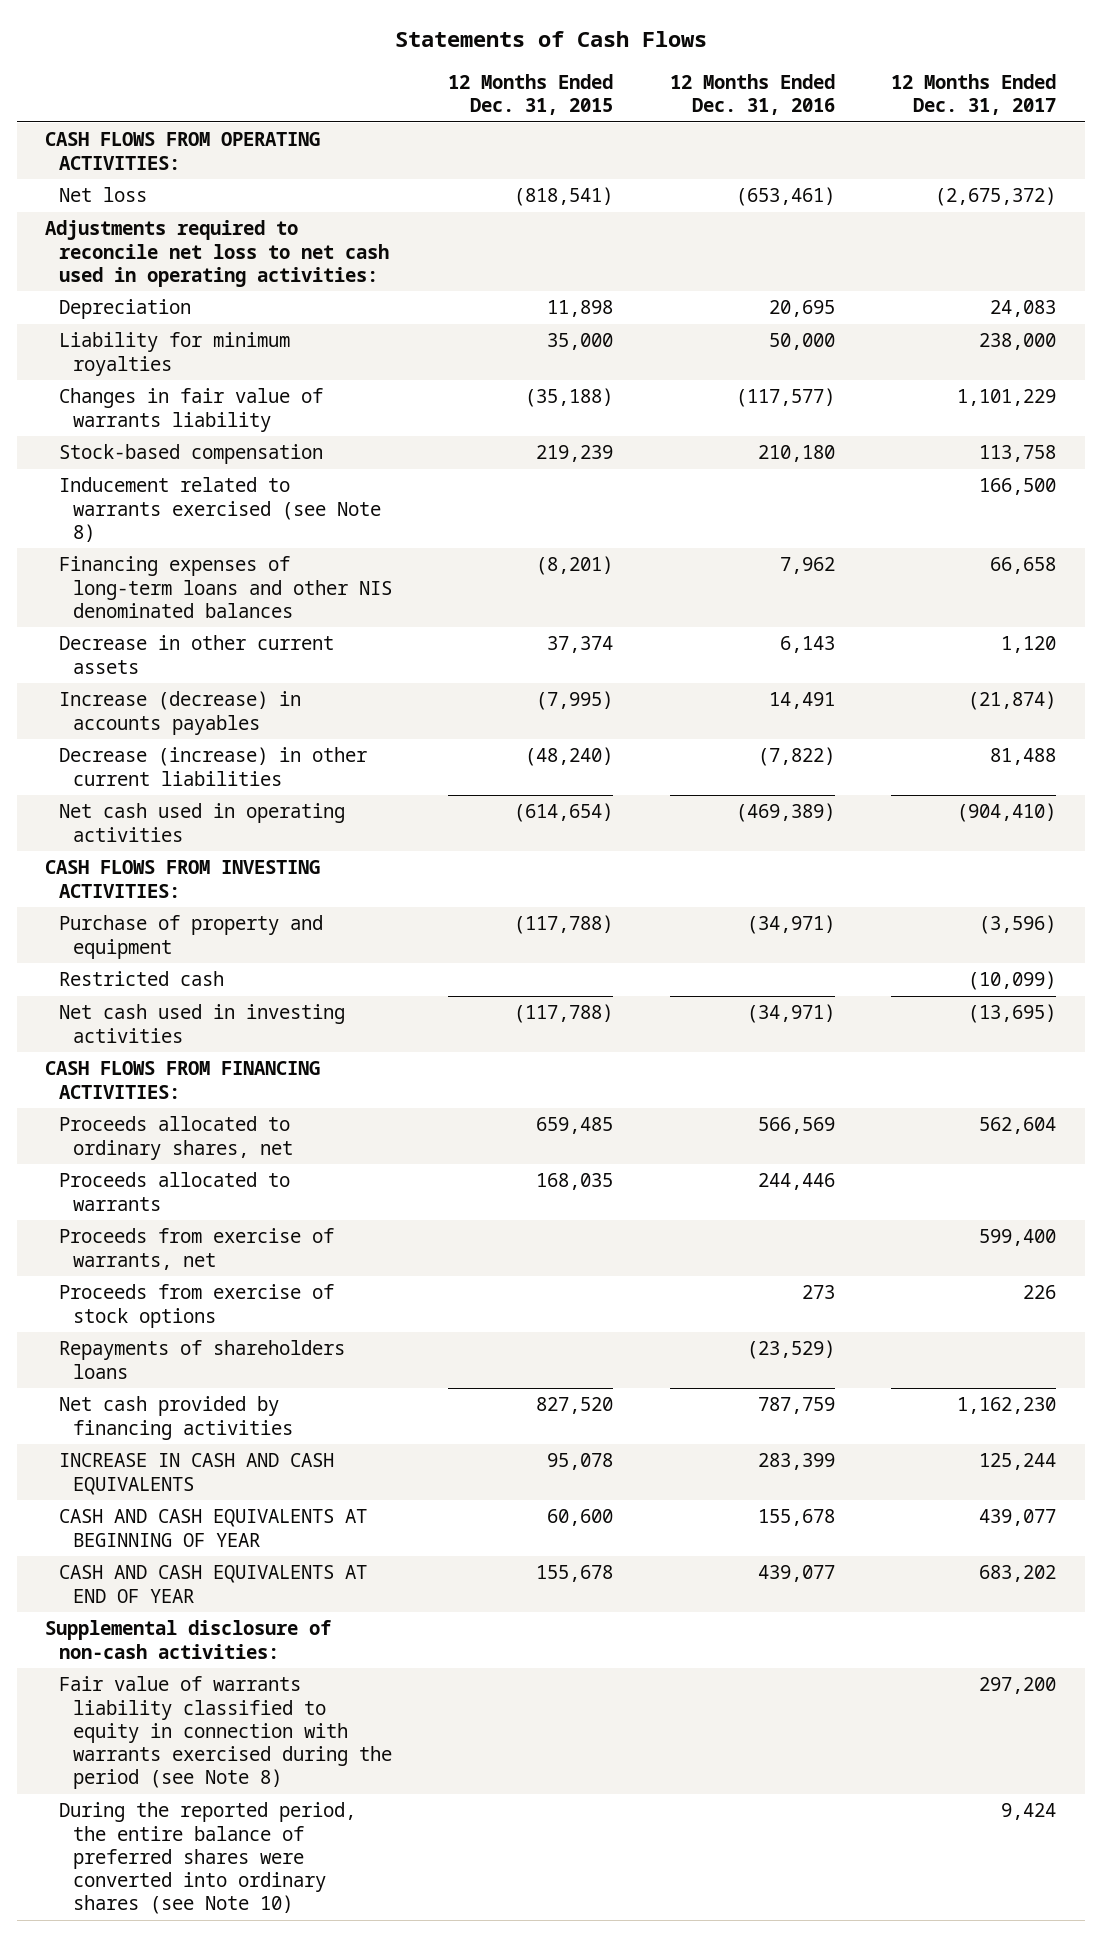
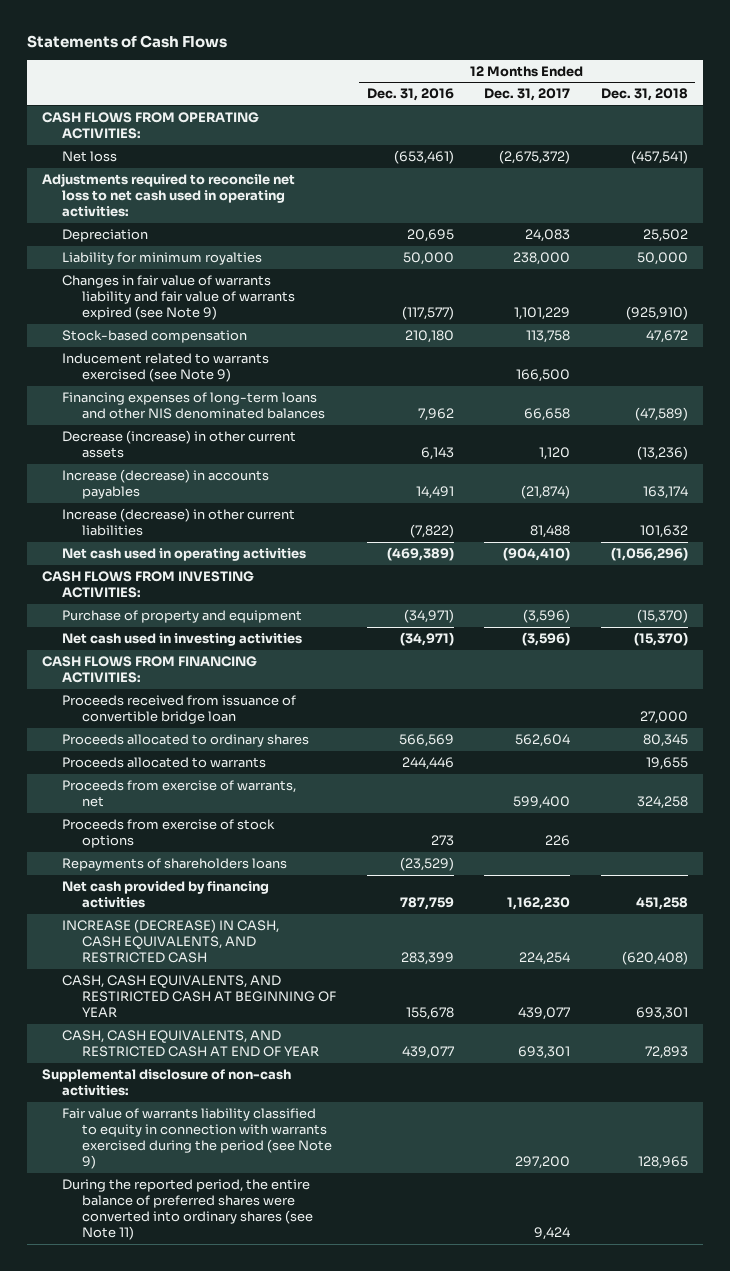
- | 12 Months Ended Dec. 31, 2015 | 12 Months Ended Dec. 31, 2016 | 12 Months Ended Dec. 31, 2017
+ | 12 Months Ended Dec. 31, 2016 | 12 Months Ended Dec. 31, 2017 | 12 Months Ended Dec. 31, 2018
- Changes in fair value of warrants liability | (35,188) | (117,577) | 1,101,229
+ Changes in fair value of warrants liability and fair value of warrants expired (see Note 9) | (117,577) | 1,101,229 | (925,910)
- Inducement related to warrants exercised (see Note 8) | | | 166,500
+ Inducement related to warrants exercised (see Note 9) | | 166,500 |
- Decrease in other current assets | 37,374 | 6,143 | 1,120
+ Decrease (increase) in other current assets | 6,143 | 1,120 | (13,236)
- Decrease (increase) in other current liabilities | (48,240) | (7,822) | 81,488
+ Increase (decrease) in other current liabilities | (7,822) | 81,488 | 101,632
- Restricted cash | | | (10,099)
- Net cash used in investing activities | (117,788) | (34,971) | (13,695)
+ Net cash used in investing activities | (34,971) | (3,596) | (15,370)
- Proceeds allocated to ordinary shares, net | 659,485 | 566,569 | 562,604
+ Proceeds received from issuance of convertible bridge loan | | | 27,000
+ Proceeds allocated to ordinary shares | 566,569 | 562,604 | 80,345
- INCREASE IN CASH AND CASH EQUIVALENTS | 95,078 | 283,399 | 125,244
- CASH AND CASH EQUIVALENTS AT BEGINNING OF YEAR | 60,600 | 155,678 | 439,077
- CASH AND CASH EQUIVALENTS AT END OF YEAR | 155,678 | 439,077 | 683,202
+ INCREASE (DECREASE) IN CASH, CASH EQUIVALENTS, AND RESTRICTED CASH | 283,399 | 224,254 | (620,408)
+ CASH, CASH EQUIVALENTS, AND RESTIRICTED CASH AT BEGINNING OF YEAR | 155,678 | 439,077 | 693,301
+ CASH, CASH EQUIVALENTS, AND RESTRICTED CASH AT END OF YEAR | 439,077 | 693,301 | 72,893
- Fair value of warrants liability classified to equity in connection with warrants exercised during the period (see Note 8) | | | 297,200
- During the reported period, the entire balance of preferred shares were converted into ordinary shares (see Note 10) | | | 9,424
+ Fair value of warrants liability classified to equity in connection with warrants exercised during the period (see Note 9) | | 297,200 | 128,965
+ During the reported period, the entire balance of preferred shares were converted into ordinary shares (see Note 11) | | 9,424 |

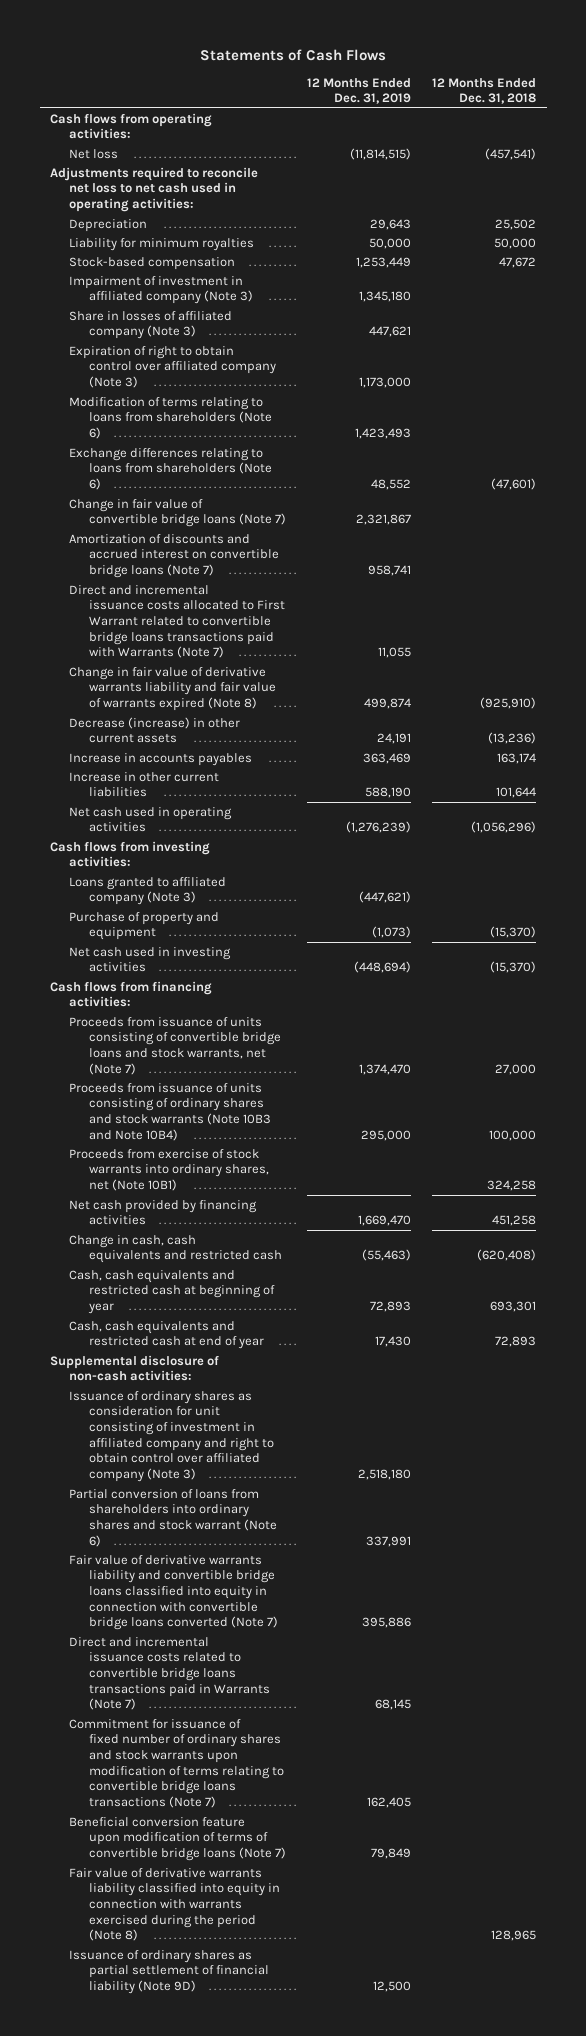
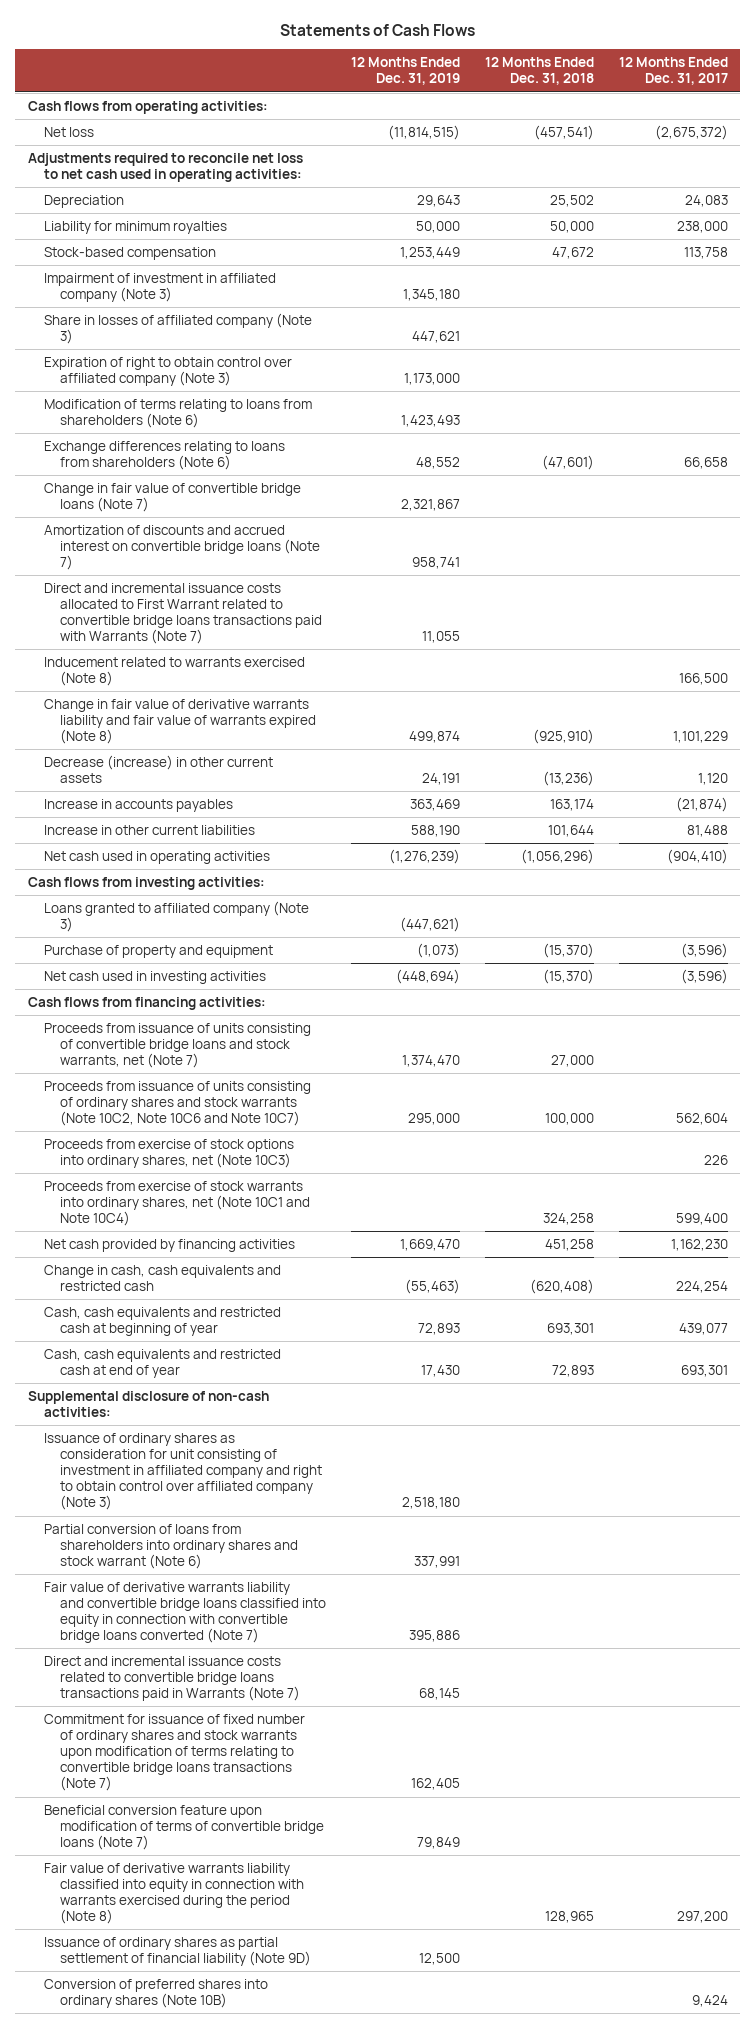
- | 12 Months Ended Dec. 31, 2019 | 12 Months Ended Dec. 31, 2018
+ | 12 Months Ended Dec. 31, 2019 | 12 Months Ended Dec. 31, 2018 | 12 Months Ended Dec. 31, 2017
+ Inducement related to warrants exercised (Note 8) | | | 166,500
- Proceeds from issuance of units consisting of ordinary shares and stock warrants (Note 10B3 and Note 10B4) | 295,000 | 100,000
- Proceeds from exercise of stock warrants into ordinary shares, net (Note 10B1) | | 324,258
+ Proceeds from issuance of units consisting of ordinary shares and stock warrants (Note 10C2, Note 10C6 and Note 10C7) | 295,000 | 100,000 | 562,604
+ Proceeds from exercise of stock options into ordinary shares, net (Note 10C3) | | | 226
+ Proceeds from exercise of stock warrants into ordinary shares, net (Note 10C1 and Note 10C4) | | 324,258 | 599,400
+ Conversion of preferred shares into ordinary shares (Note 10B) | | | 9,424

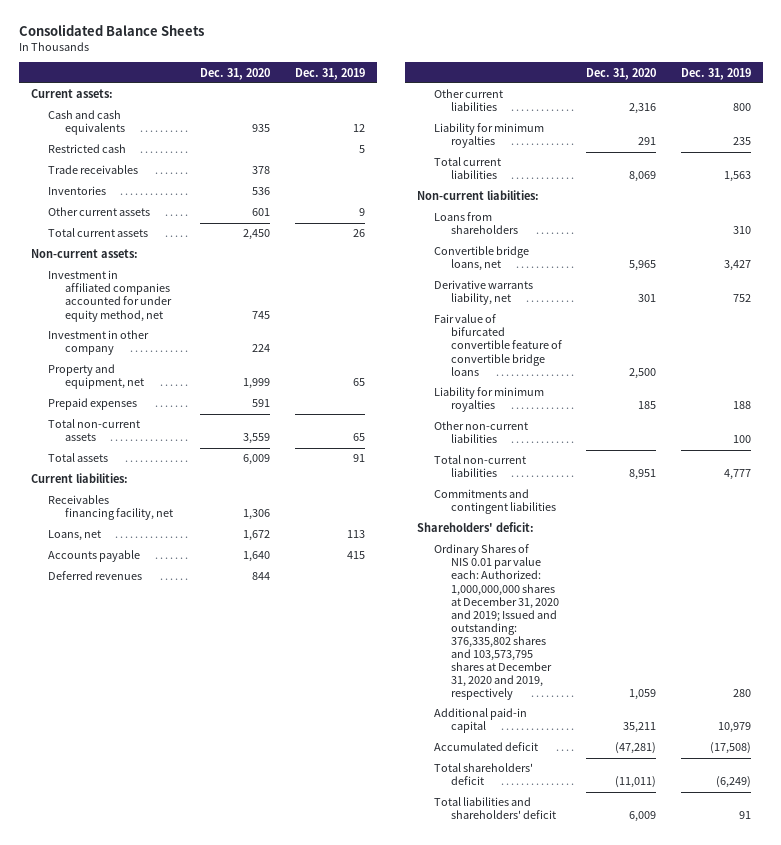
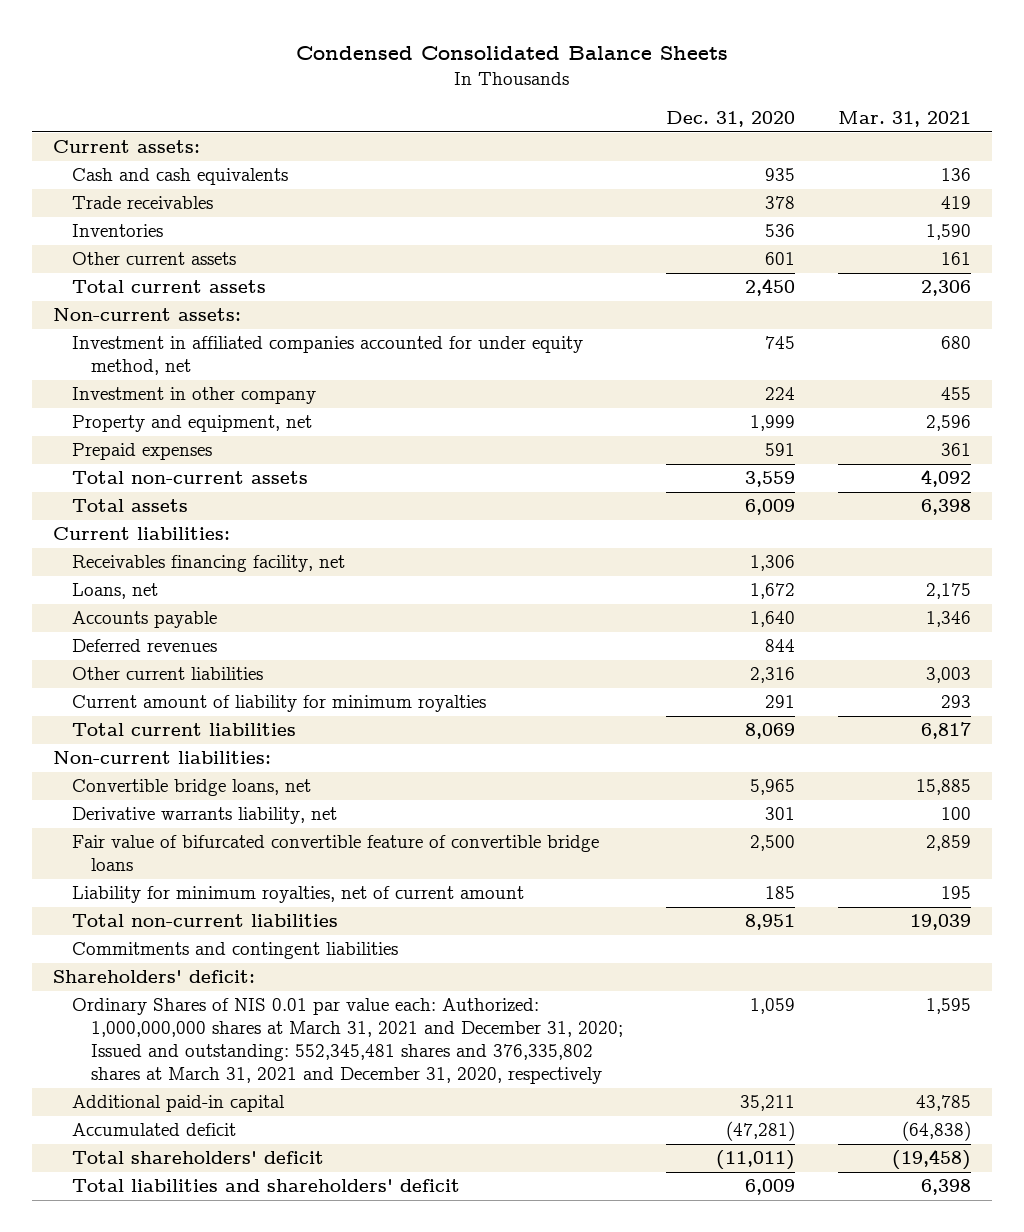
- Consolidated Balance Sheets
+ Condensed Consolidated Balance Sheets
- | Dec. 31, 2020 | Dec. 31, 2019
+ | Dec. 31, 2020 | Mar. 31, 2021
- Restricted cash | | 5
- Liability for minimum royalties | 291 | 235
+ Current amount of liability for minimum royalties | 291 | 293
- Loans from shareholders | | 310
- Liability for minimum royalties | 185 | 188
- Other non-current liabilities | | 100
+ Liability for minimum royalties, net of current amount | 185 | 195
- Ordinary Shares of NIS 0.01 par value each: Authorized: 1,000,000,000 shares at December 31, 2020 and 2019; Issued and outstanding: 376,335,802 shares and 103,573,795 shares at December 31, 2020 and 2019, respectively | 1,059 | 280
+ Ordinary Shares of NIS 0.01 par value each: Authorized: 1,000,000,000 shares at March 31, 2021 and December 31, 2020; Issued and outstanding: 552,345,481 shares and 376,335,802 shares at March 31, 2021 and December 31, 2020, respectively | 1,059 | 1,595

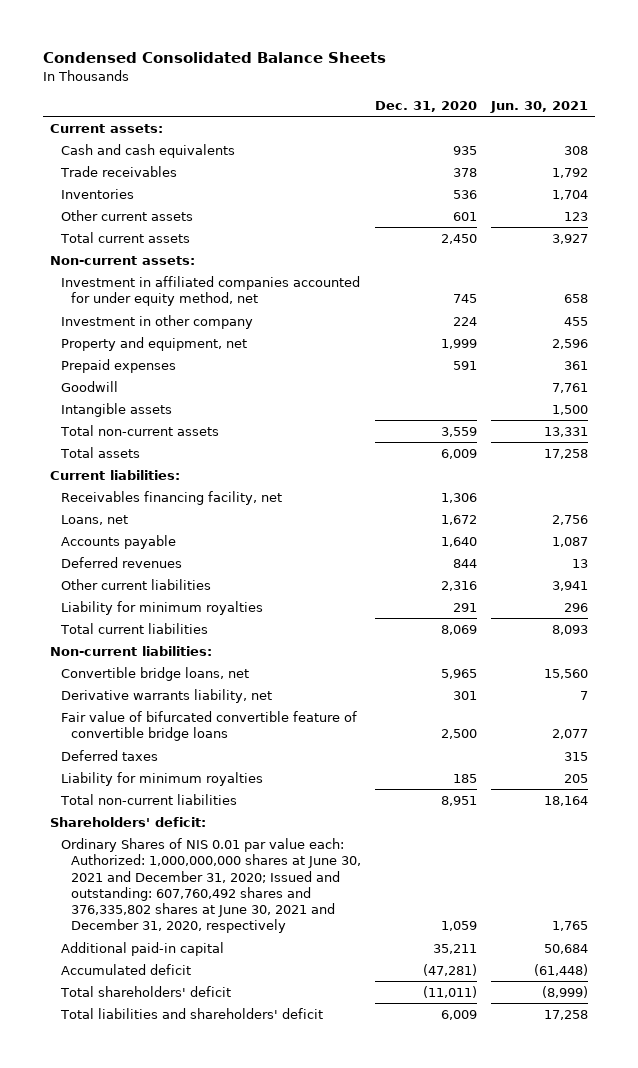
- | Dec. 31, 2020 | Mar. 31, 2021
+ | Dec. 31, 2020 | Jun. 30, 2021
+ Goodwill | | 7,761
+ Intangible assets | | 1,500
- Current amount of liability for minimum royalties | 291 | 293
+ Liability for minimum royalties | 291 | 296
- Liability for minimum royalties, net of current amount | 185 | 195
+ Deferred taxes | | 315
+ Liability for minimum royalties | 185 | 205
- Commitments and contingent liabilities
- Ordinary Shares of NIS 0.01 par value each: Authorized: 1,000,000,000 shares at March 31, 2021 and December 31, 2020; Issued and outstanding: 552,345,481 shares and 376,335,802 shares at March 31, 2021 and December 31, 2020, respectively | 1,059 | 1,595
+ Ordinary Shares of NIS 0.01 par value each: Authorized: 1,000,000,000 shares at June 30, 2021 and December 31, 2020; Issued and outstanding: 607,760,492 shares and 376,335,802 shares at June 30, 2021 and December 31, 2020, respectively | 1,059 | 1,765

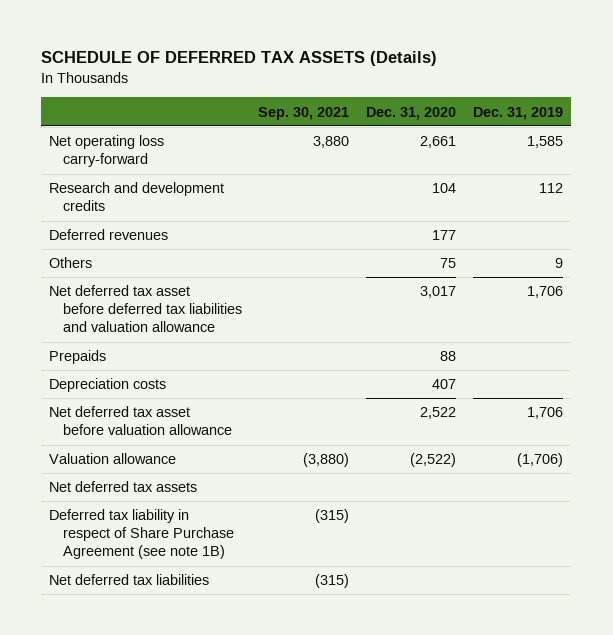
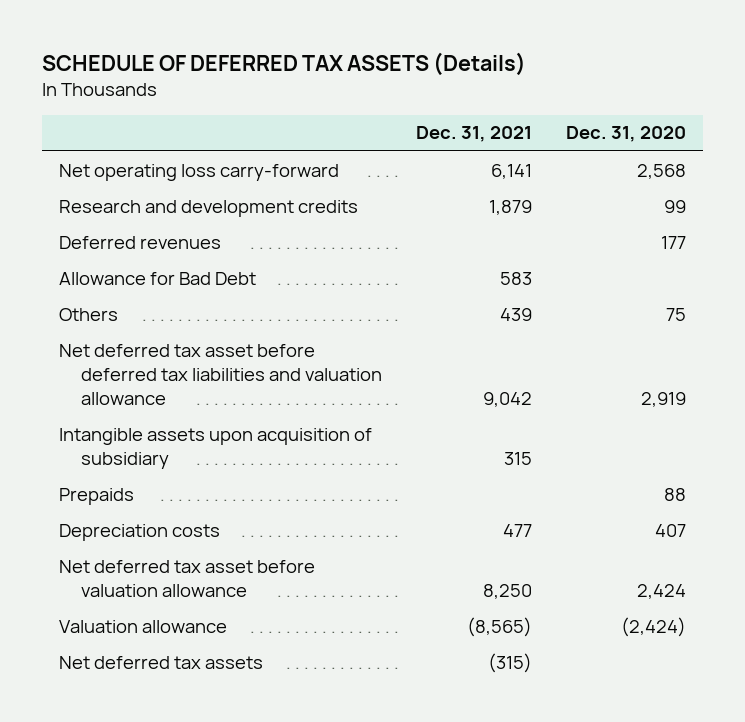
- | Sep. 30, 2021 | Dec. 31, 2020 | Dec. 31, 2019
+ | Dec. 31, 2021 | Dec. 31, 2020
- Net operating loss carry-forward | 3,880 | 2,661 | 1,585
- Research and development credits | | 104 | 112
+ Net operating loss carry-forward | 6,141 | 2,568
+ Research and development credits | 1,879 | 99
+ Allowance for Bad Debt | 583 |
- Net deferred tax asset before deferred tax liabilities and valuation allowance | | 3,017 | 1,706
+ Net deferred tax asset before deferred tax liabilities and valuation allowance | 9,042 | 2,919
+ Intangible assets upon acquisition of subsidiary | 315 |
- Net deferred tax asset before valuation allowance | | 2,522 | 1,706
- Valuation allowance | (3,880) | (2,522) | (1,706)
+ Net deferred tax asset before valuation allowance | 8,250 | 2,424
+ Valuation allowance | (8,565) | (2,424)
- Deferred tax liability in respect of Share Purchase Agreement (see note 1B) | (315) | |
- Net deferred tax liabilities | (315) | |

